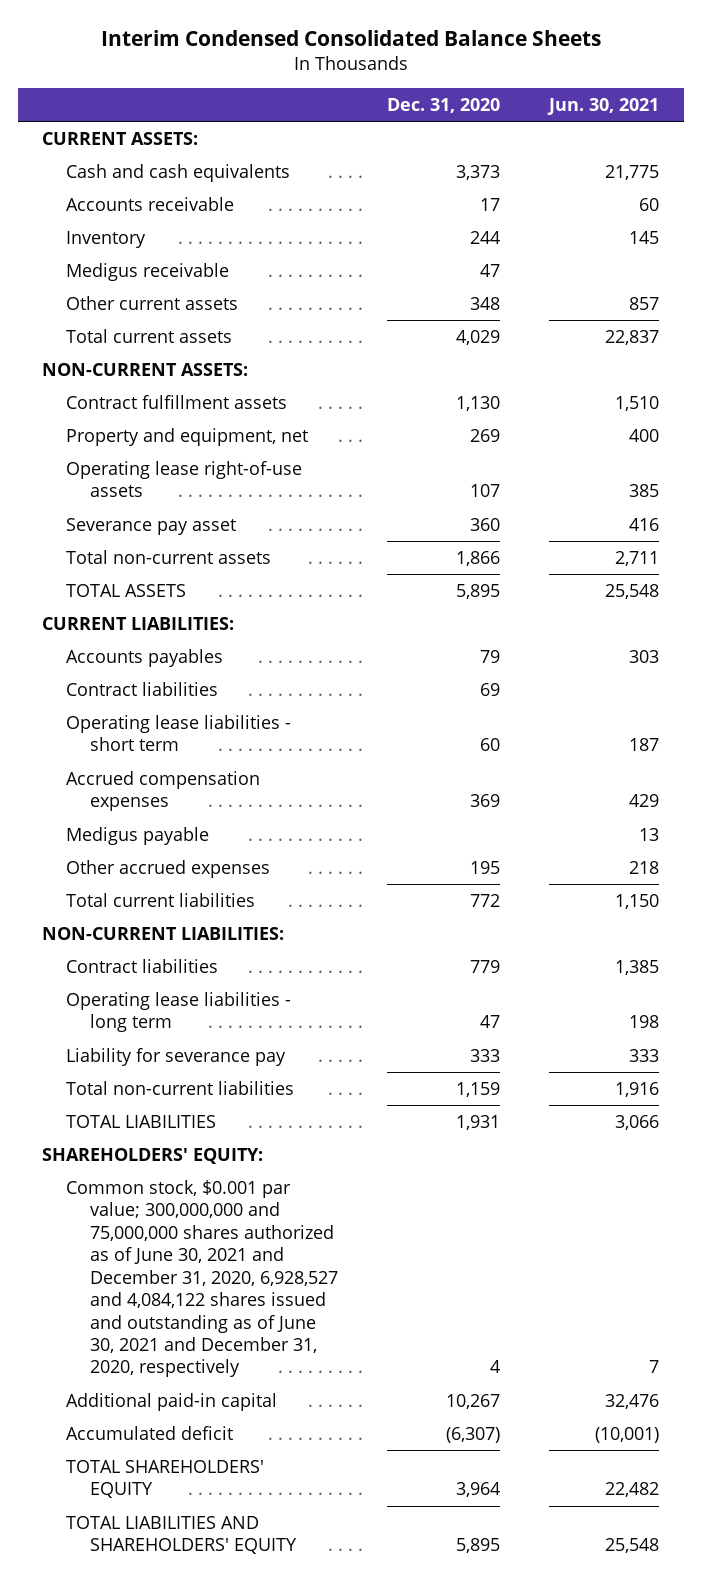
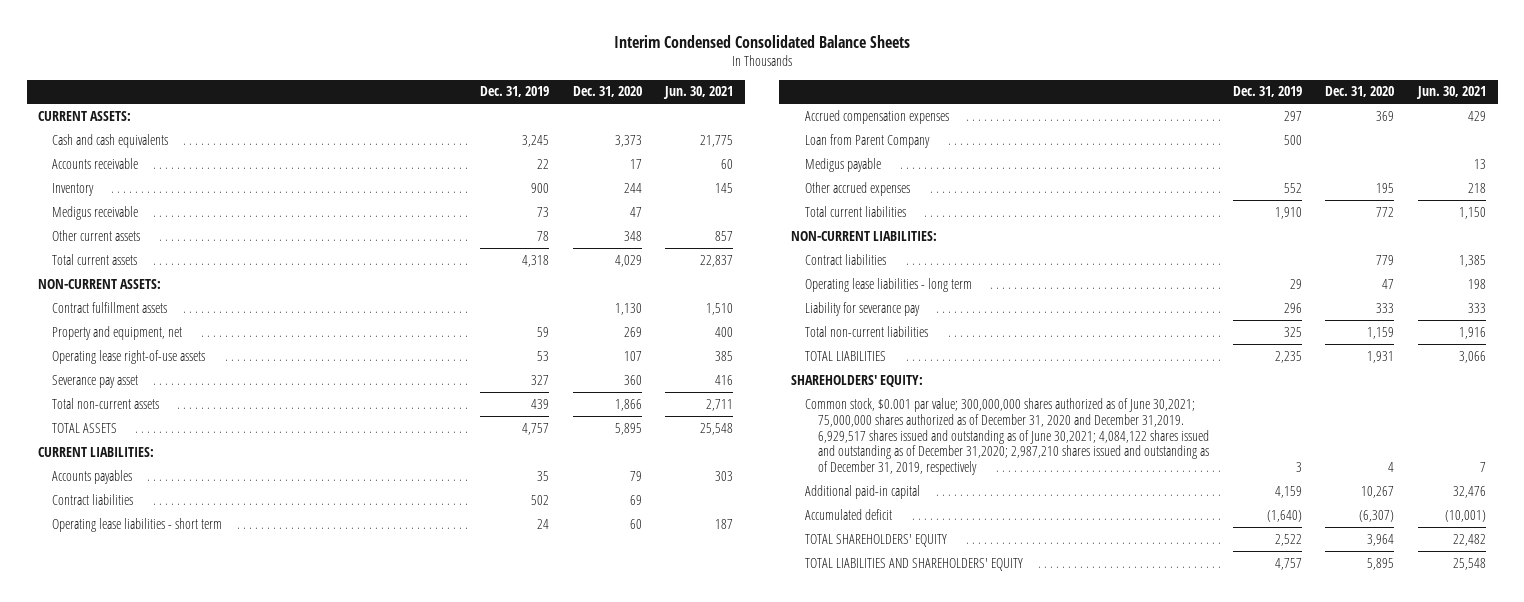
- | Dec. 31, 2020 | Jun. 30, 2021
+ | Dec. 31, 2019 | Dec. 31, 2020 | Jun. 30, 2021
+ Loan from Parent Company | 500 | |
- Common stock, $0.001 par value; 300,000,000 and 75,000,000 shares authorized as of June 30, 2021 and December 31, 2020, 6,928,527 and 4,084,122 shares issued and outstanding as of June 30, 2021 and December 31, 2020, respectively | 4 | 7
+ Common stock, $0.001 par value; 300,000,000 shares authorized as of June 30,2021; 75,000,000 shares authorized as of December 31, 2020 and December 31,2019. 6,929,517 shares issued and outstanding as of June 30,2021; 4,084,122 shares issued and outstanding as of December 31,2020; 2,987,210 shares issued and outstanding as of December 31, 2019, respectively | 3 | 4 | 7

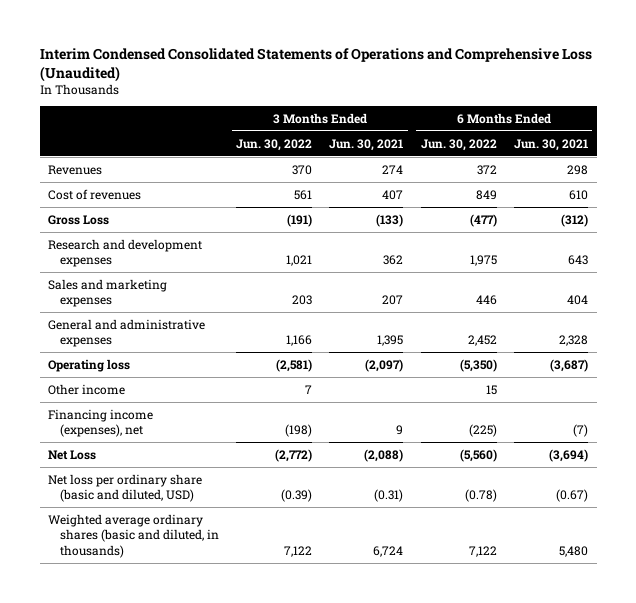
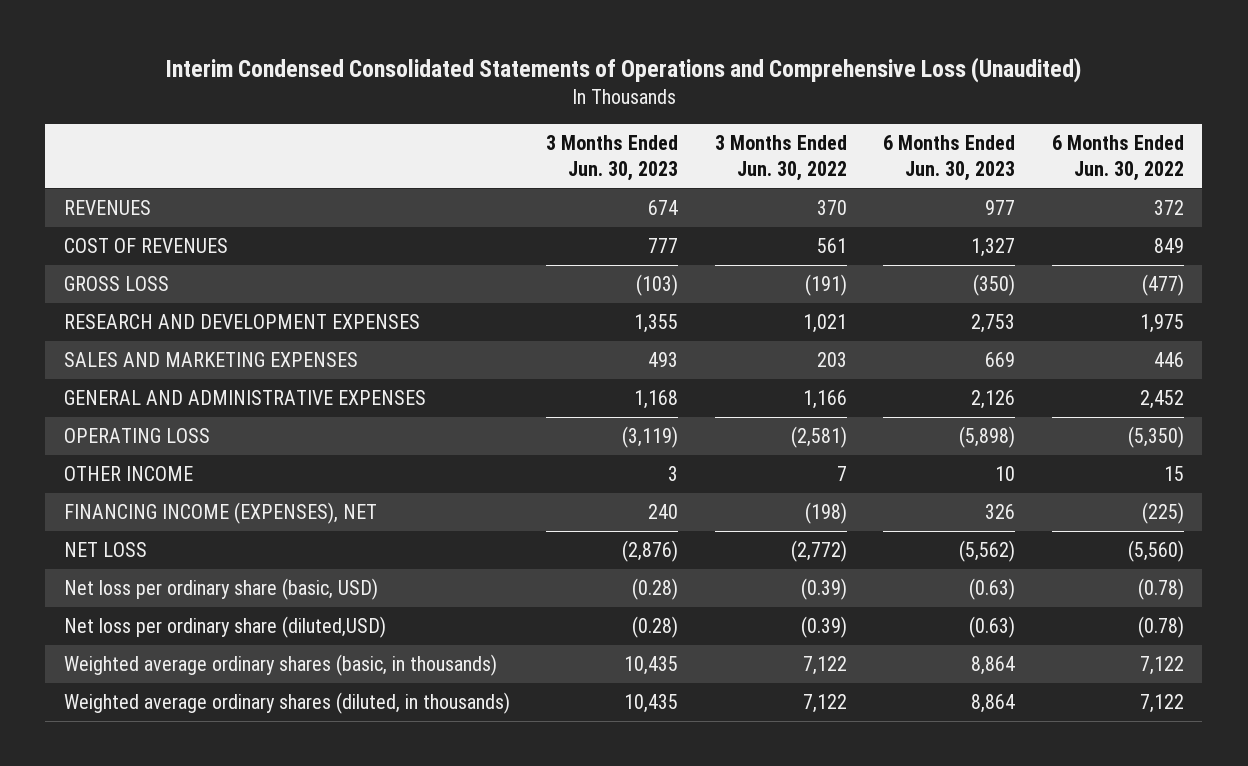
- | 3 Months Ended Jun. 30, 2022 | 3 Months Ended Jun. 30, 2021 | 6 Months Ended Jun. 30, 2022 | 6 Months Ended Jun. 30, 2021
+ | 3 Months Ended Jun. 30, 2023 | 3 Months Ended Jun. 30, 2022 | 6 Months Ended Jun. 30, 2023 | 6 Months Ended Jun. 30, 2022
- Revenues | 370 | 274 | 372 | 298
- Cost of revenues | 561 | 407 | 849 | 610
- Gross Loss | (191) | (133) | (477) | (312)
- Research and development expenses | 1,021 | 362 | 1,975 | 643
- Sales and marketing expenses | 203 | 207 | 446 | 404
- General and administrative expenses | 1,166 | 1,395 | 2,452 | 2,328
- Operating loss | (2,581) | (2,097) | (5,350) | (3,687)
- Other income | 7 | | 15 |
- Financing income (expenses), net | (198) | 9 | (225) | (7)
- Net Loss | (2,772) | (2,088) | (5,560) | (3,694)
- Net loss per ordinary share (basic and diluted, USD) | (0.39) | (0.31) | (0.78) | (0.67)
- Weighted average ordinary shares (basic and diluted, in thousands) | 7,122 | 6,724 | 7,122 | 5,480
+ REVENUES | 674 | 370 | 977 | 372
+ COST OF REVENUES | 777 | 561 | 1,327 | 849
+ GROSS LOSS | (103) | (191) | (350) | (477)
+ RESEARCH AND DEVELOPMENT EXPENSES | 1,355 | 1,021 | 2,753 | 1,975
+ SALES AND MARKETING EXPENSES | 493 | 203 | 669 | 446
+ GENERAL AND ADMINISTRATIVE EXPENSES | 1,168 | 1,166 | 2,126 | 2,452
+ OPERATING LOSS | (3,119) | (2,581) | (5,898) | (5,350)
+ OTHER INCOME | 3 | 7 | 10 | 15
+ FINANCING INCOME (EXPENSES), NET | 240 | (198) | 326 | (225)
+ NET LOSS | (2,876) | (2,772) | (5,562) | (5,560)
+ Net loss per ordinary share (basic, USD) | (0.28) | (0.39) | (0.63) | (0.78)
+ Net loss per ordinary share (diluted,USD) | (0.28) | (0.39) | (0.63) | (0.78)
+ Weighted average ordinary shares (basic, in thousands) | 10,435 | 7,122 | 8,864 | 7,122
+ Weighted average ordinary shares (diluted, in thousands) | 10,435 | 7,122 | 8,864 | 7,122

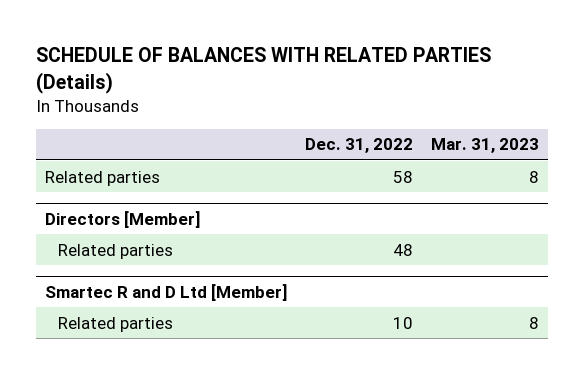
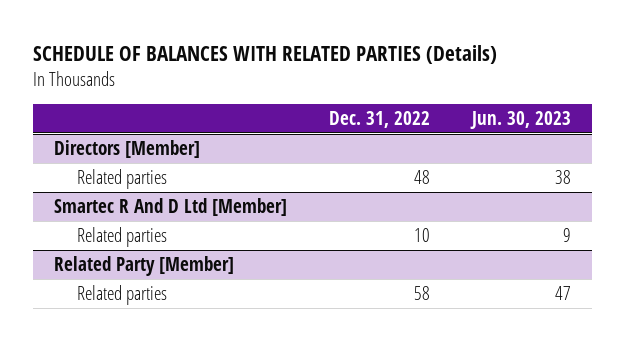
- | Dec. 31, 2022 | Mar. 31, 2023
+ | Dec. 31, 2022 | Jun. 30, 2023
- Related parties | 58 | 8
- Smartec R and D Ltd [Member]
+ Smartec R And D Ltd [Member]
+ Related Party [Member]
+ Related parties | 58 | 47

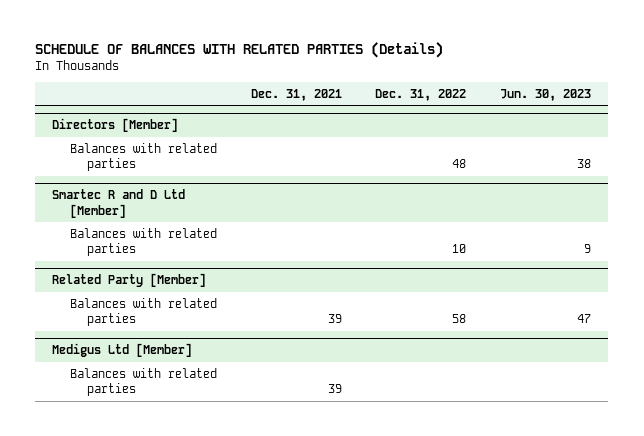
- | Dec. 31, 2022 | Jun. 30, 2023
+ | Dec. 31, 2021 | Dec. 31, 2022 | Jun. 30, 2023
@ Directors [Member]
- Related parties | 48 | 38
- Smartec R And D Ltd [Member]
- Related parties | 10 | 9
@ Directors [Member]
+ Balances with related parties | | 48 | 38
+ Smartec R and D Ltd [Member]
+ Balances with related parties | | 10 | 9
@ Related Party [Member]
- Related parties | 58 | 47
+ Balances with related parties | 39 | 58 | 47
+ Medigus Ltd [Member]
+ Balances with related parties | 39 | |

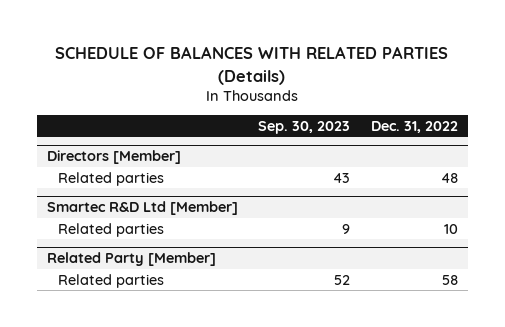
- | Dec. 31, 2021 | Dec. 31, 2022 | Jun. 30, 2023
+ | Sep. 30, 2023 | Dec. 31, 2022
@ Directors [Member]
- Balances with related parties | | 48 | 38
- Smartec R and D Ltd [Member]
- Balances with related parties | | 10 | 9
@ Directors [Member]
+ Related parties | 43 | 48
+ Smartec R&D Ltd [Member]
+ Related parties | 9 | 10
@ Related Party [Member]
- Balances with related parties | 39 | 58 | 47
- Medigus Ltd [Member]
- Balances with related parties | 39 | |
@ Related Party [Member]
+ Related parties | 52 | 58

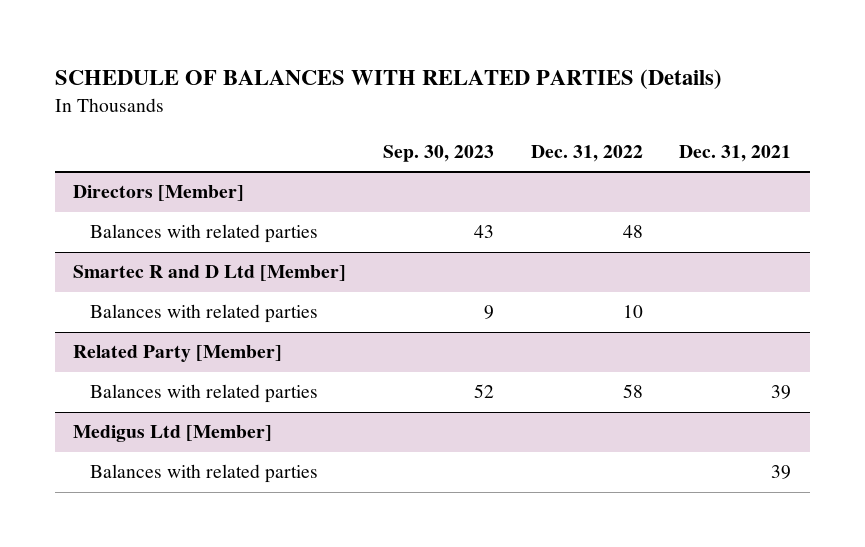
- | Sep. 30, 2023 | Dec. 31, 2022
+ | Sep. 30, 2023 | Dec. 31, 2022 | Dec. 31, 2021
@ Directors [Member]
- Related parties | 43 | 48
- Smartec R&D Ltd [Member]
- Related parties | 9 | 10
@ Directors [Member]
+ Balances with related parties | 43 | 48 |
+ Smartec R and D Ltd [Member]
+ Balances with related parties | 9 | 10 |
@ Related Party [Member]
- Related parties | 52 | 58
+ Balances with related parties | 52 | 58 | 39
+ Medigus Ltd [Member]
+ Balances with related parties | | | 39

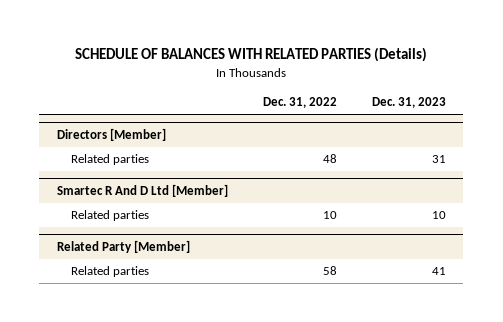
- | Sep. 30, 2023 | Dec. 31, 2022 | Dec. 31, 2021
+ | Dec. 31, 2022 | Dec. 31, 2023
@ Directors [Member]
- Balances with related parties | 43 | 48 |
- Smartec R and D Ltd [Member]
- Balances with related parties | 9 | 10 |
@ Directors [Member]
+ Related parties | 48 | 31
+ Smartec R And D Ltd [Member]
+ Related parties | 10 | 10
@ Related Party [Member]
- Balances with related parties | 52 | 58 | 39
- Medigus Ltd [Member]
- Balances with related parties | | | 39
@ Related Party [Member]
+ Related parties | 58 | 41

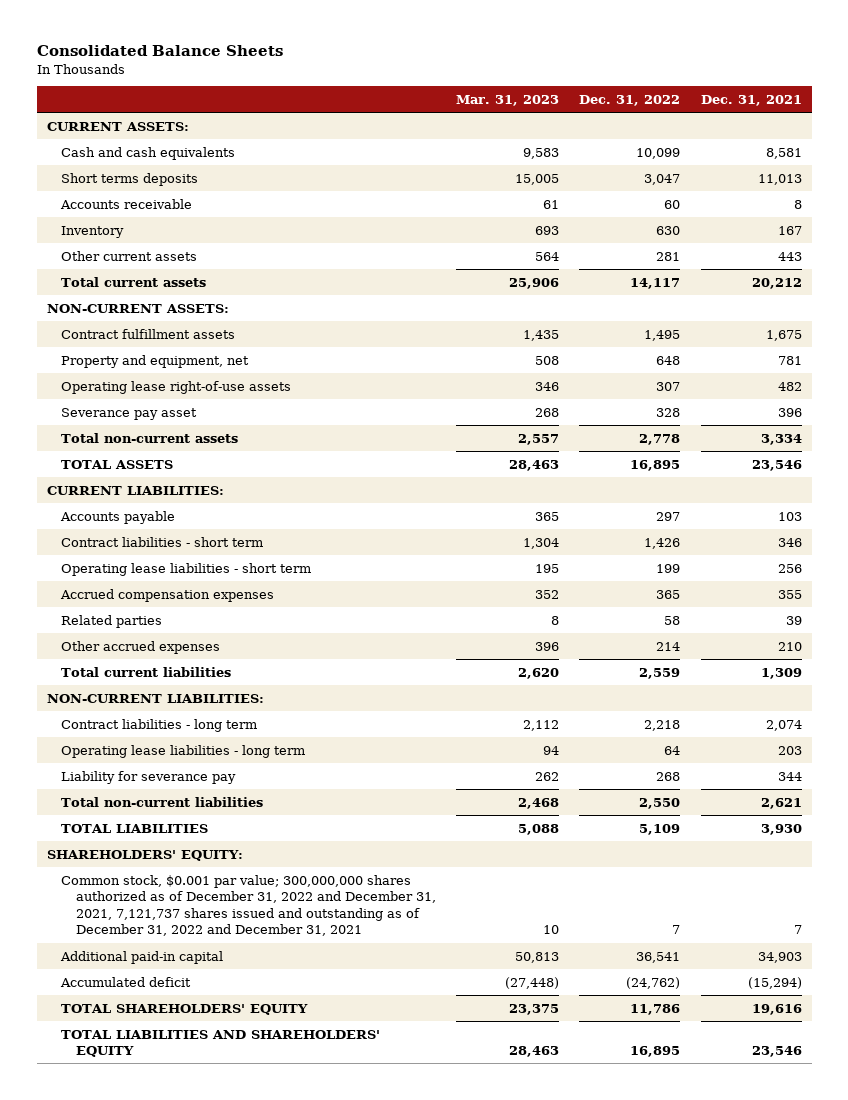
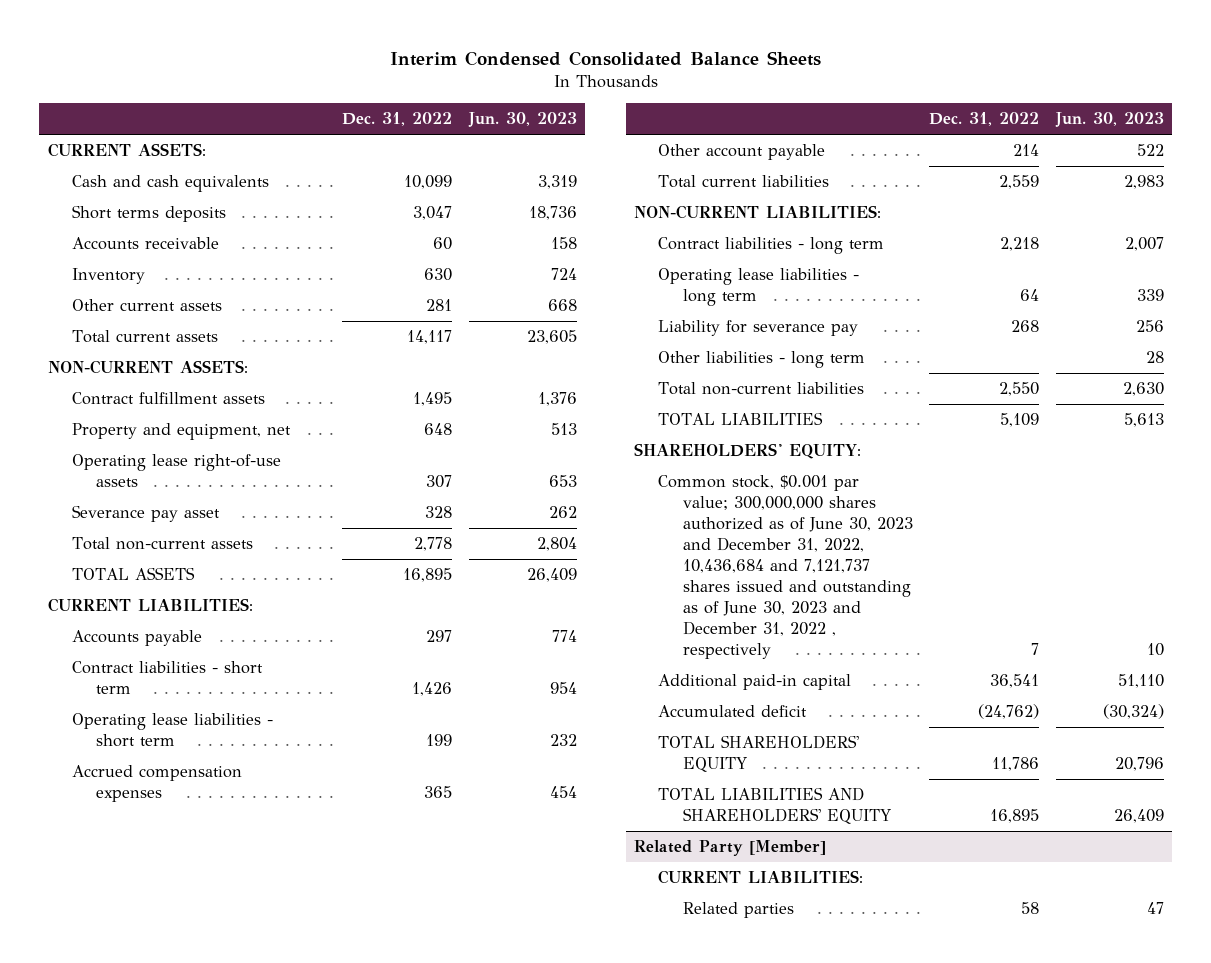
- Consolidated Balance Sheets
+ Interim Condensed Consolidated Balance Sheets
- | Mar. 31, 2023 | Dec. 31, 2022 | Dec. 31, 2021
+ | Dec. 31, 2022 | Jun. 30, 2023
- Related parties | 8 | 58 | 39
- Other accrued expenses | 396 | 214 | 210
+ Other account payable | 214 | 522
+ Other liabilities - long term | | 28
- Common stock, $0.001 par value; 300,000,000 shares authorized as of December 31, 2022 and December 31, 2021, 7,121,737 shares issued and outstanding as of December 31, 2022 and December 31, 2021 | 10 | 7 | 7
+ Common stock, $0.001 par value; 300,000,000 shares authorized as of June 30, 2023 and December 31, 2022, 10,436,684 and 7,121,737 shares issued and outstanding as of June 30, 2023 and December 31, 2022 , respectively | 7 | 10
+ Related Party [Member]
+ CURRENT LIABILITIES:
+ Related parties | 58 | 47

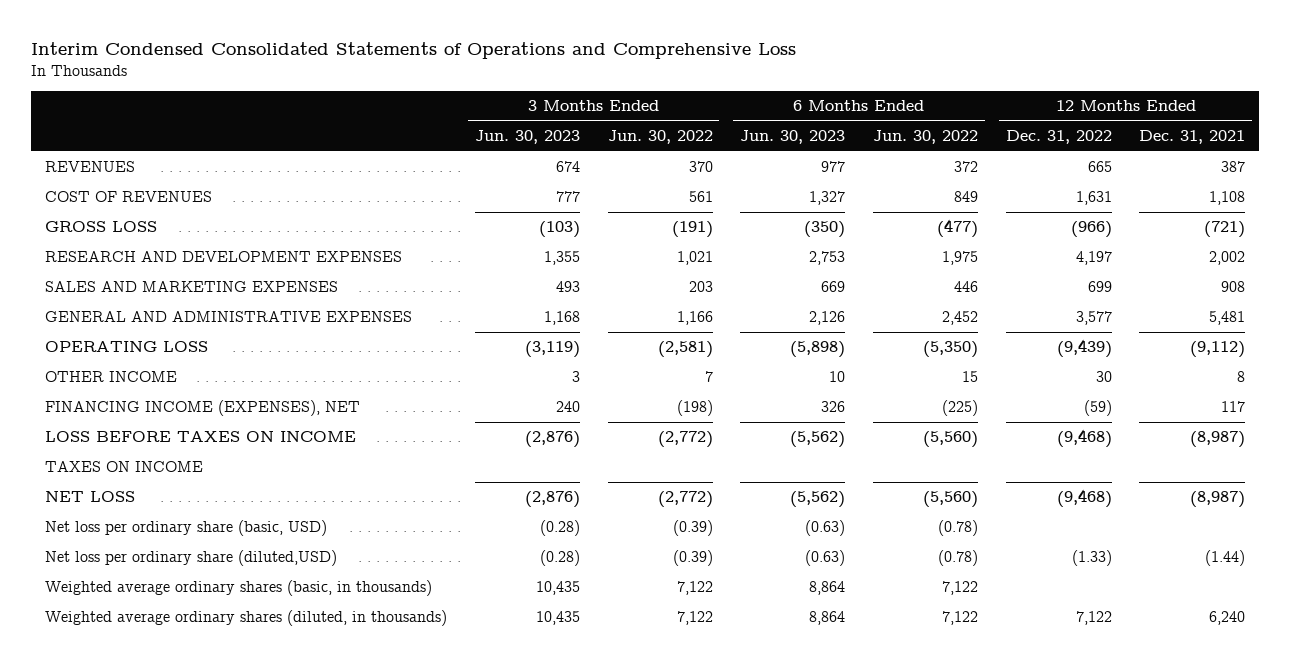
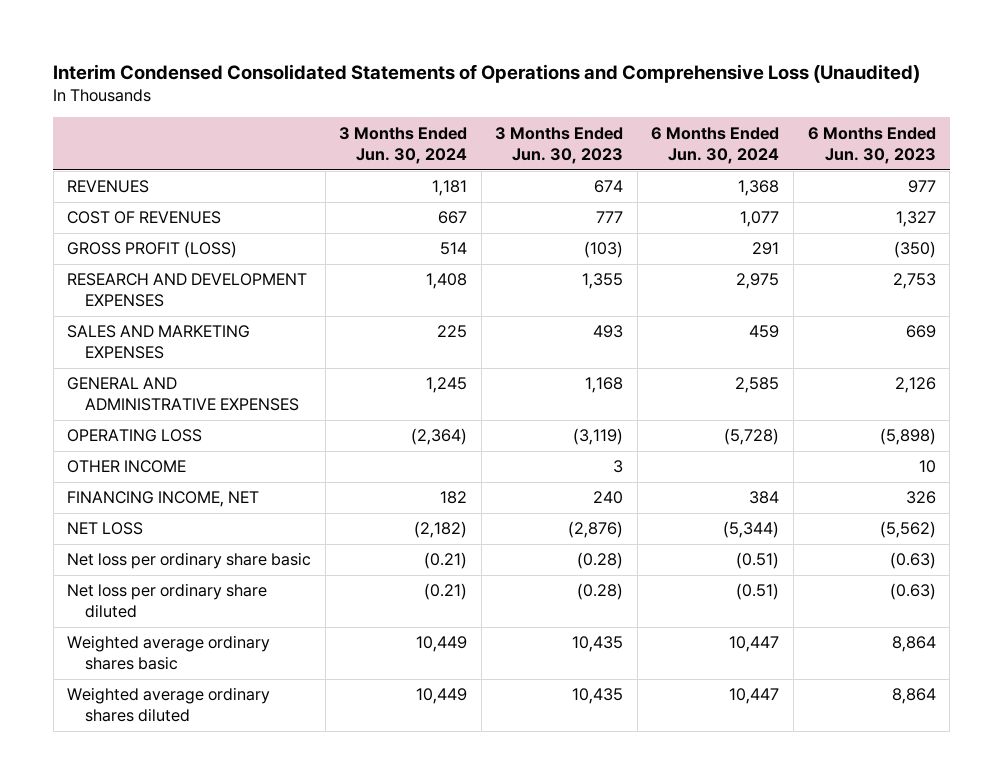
- Interim Condensed Consolidated Statements of Operations and Comprehensive Loss
+ Interim Condensed Consolidated Statements of Operations and Comprehensive Loss (Unaudited)
- | 3 Months Ended Jun. 30, 2023 | 3 Months Ended Jun. 30, 2022 | 6 Months Ended Jun. 30, 2023 | 6 Months Ended Jun. 30, 2022 | 12 Months Ended Dec. 31, 2022 | 12 Months Ended Dec. 31, 2021
+ | 3 Months Ended Jun. 30, 2024 | 3 Months Ended Jun. 30, 2023 | 6 Months Ended Jun. 30, 2024 | 6 Months Ended Jun. 30, 2023
- GROSS LOSS | (103) | (191) | (350) | (477) | (966) | (721)
+ GROSS PROFIT (LOSS) | 514 | (103) | 291 | (350)
- FINANCING INCOME (EXPENSES), NET | 240 | (198) | 326 | (225) | (59) | 117
- LOSS BEFORE TAXES ON INCOME | (2,876) | (2,772) | (5,562) | (5,560) | (9,468) | (8,987)
- TAXES ON INCOME
+ FINANCING INCOME, NET | 182 | 240 | 384 | 326
- Net loss per ordinary share (basic, USD) | (0.28) | (0.39) | (0.63) | (0.78) | |
- Net loss per ordinary share (diluted,USD) | (0.28) | (0.39) | (0.63) | (0.78) | (1.33) | (1.44)
- Weighted average ordinary shares (basic, in thousands) | 10,435 | 7,122 | 8,864 | 7,122 | |
- Weighted average ordinary shares (diluted, in thousands) | 10,435 | 7,122 | 8,864 | 7,122 | 7,122 | 6,240
+ Net loss per ordinary share basic | (0.21) | (0.28) | (0.51) | (0.63)
+ Net loss per ordinary share diluted | (0.21) | (0.28) | (0.51) | (0.63)
+ Weighted average ordinary shares basic | 10,449 | 10,435 | 10,447 | 8,864
+ Weighted average ordinary shares diluted | 10,449 | 10,435 | 10,447 | 8,864

